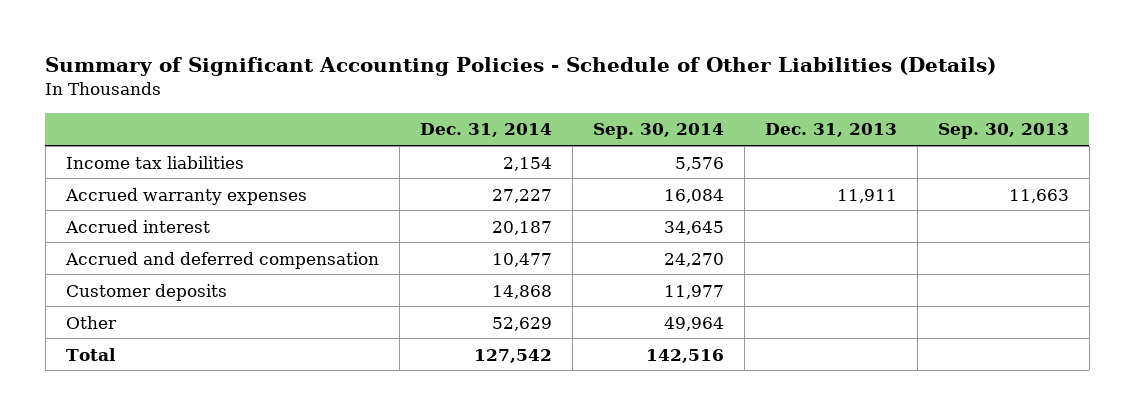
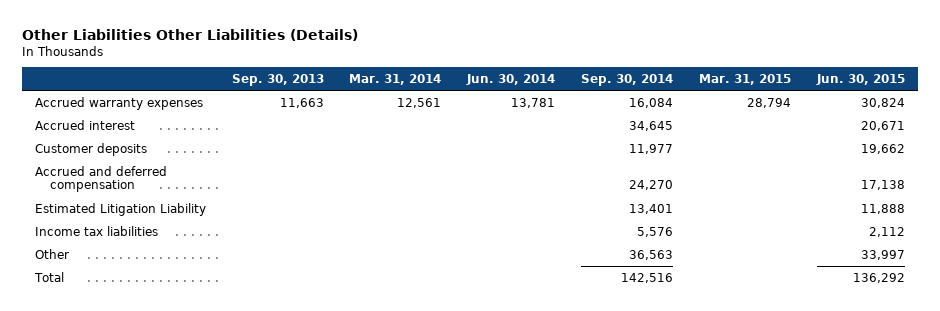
- Summary of Significant Accounting Policies - Schedule of Other Liabilities (Details)
+ Other Liabilities Other Liabilities (Details)
- | Dec. 31, 2014 | Sep. 30, 2014 | Dec. 31, 2013 | Sep. 30, 2013
+ | Sep. 30, 2013 | Mar. 31, 2014 | Jun. 30, 2014 | Sep. 30, 2014 | Mar. 31, 2015 | Jun. 30, 2015
- Other | 52,629 | 49,964 | |
moved down: Accrued and deferred compensation | | | | 24,270 | | 17,138
+ Estimated Litigation Liability | | | | 13,401 | | 11,888
moved down: Income tax liabilities | | | | 5,576 | | 2,112
+ Other | | | | 36,563 | | 33,997

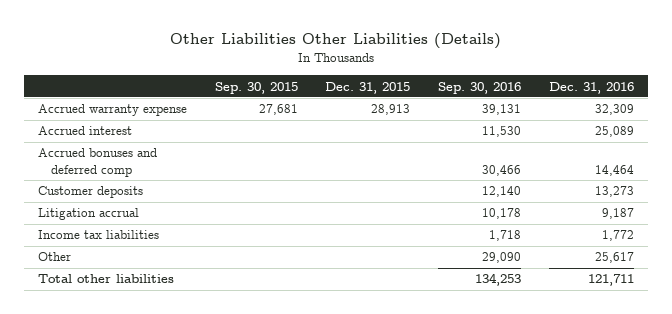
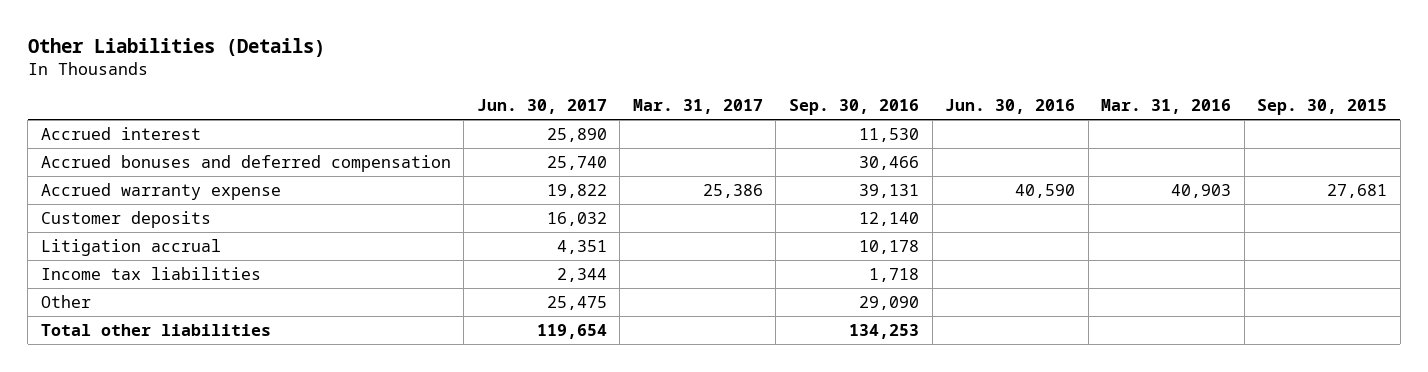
- Other Liabilities Other Liabilities (Details)
+ Other Liabilities (Details)
- | Sep. 30, 2015 | Dec. 31, 2015 | Sep. 30, 2016 | Dec. 31, 2016
+ | Jun. 30, 2017 | Mar. 31, 2017 | Sep. 30, 2016 | Jun. 30, 2016 | Mar. 31, 2016 | Sep. 30, 2015
- Accrued bonuses and deferred comp | | | 30,466 | 14,464
+ Accrued bonuses and deferred compensation | 25,740 | | 30,466 | | |
moved down: Accrued warranty expense | 19,822 | 25,386 | 39,131 | 40,590 | 40,903 | 27,681

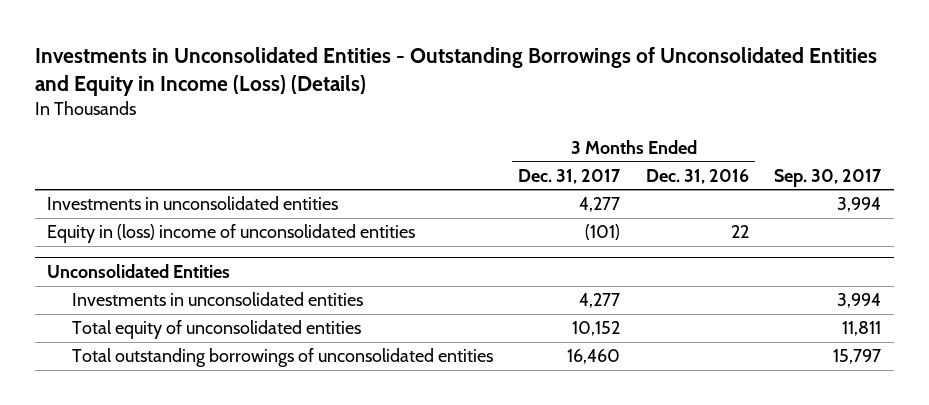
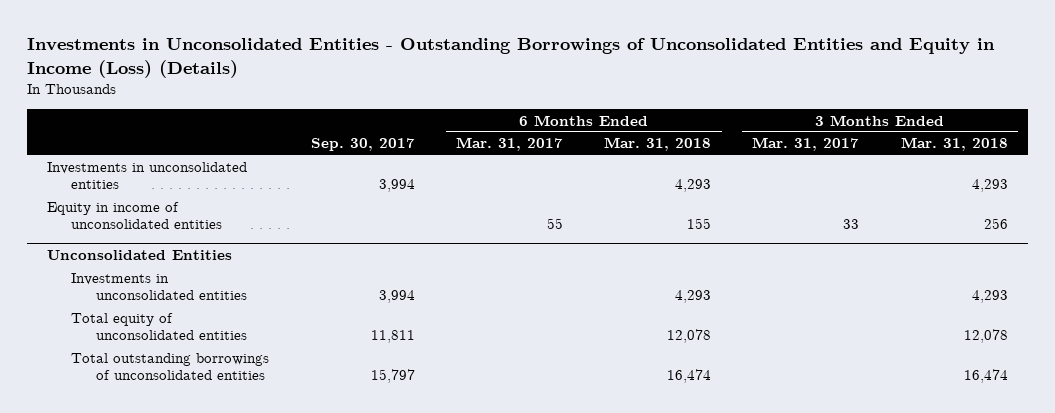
- | 3 Months Ended Dec. 31, 2017 | 3 Months Ended Dec. 31, 2016 | Sep. 30, 2017
+ | Sep. 30, 2017 | 6 Months Ended Mar. 31, 2017 | 6 Months Ended Mar. 31, 2018 | 3 Months Ended Mar. 31, 2017 | 3 Months Ended Mar. 31, 2018
- Equity in (loss) income of unconsolidated entities | (101) | 22 |
+ Equity in income of unconsolidated entities | | 55 | 155 | 33 | 256

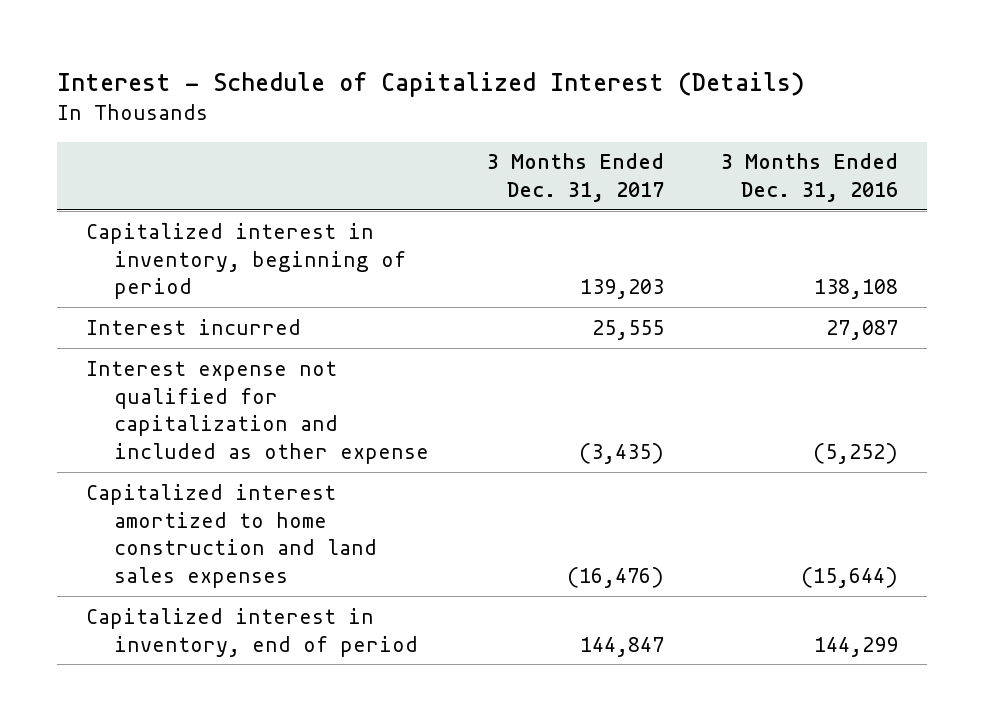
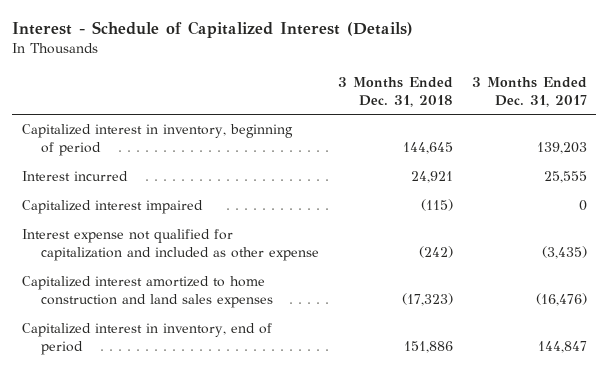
- | 3 Months Ended Dec. 31, 2017 | 3 Months Ended Dec. 31, 2016
+ | 3 Months Ended Dec. 31, 2018 | 3 Months Ended Dec. 31, 2017
+ Capitalized interest impaired | (115) | 0

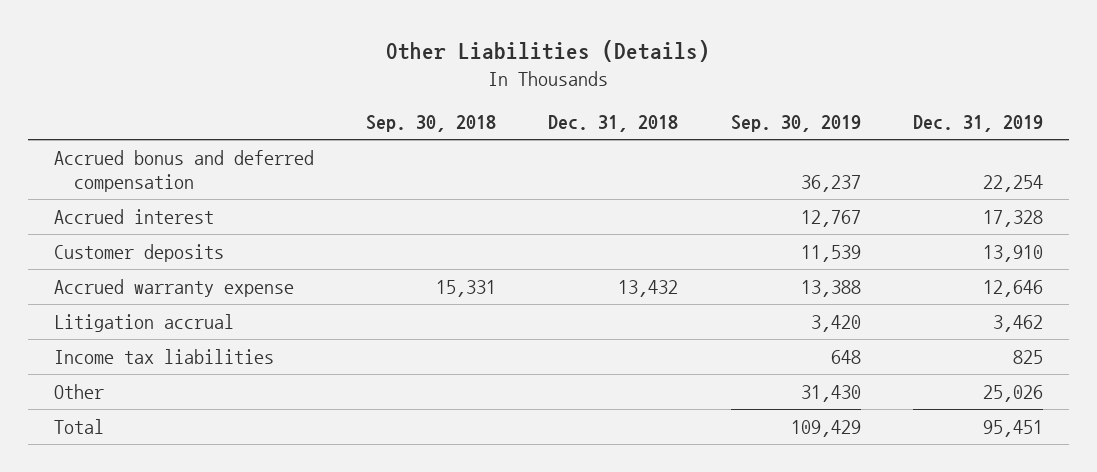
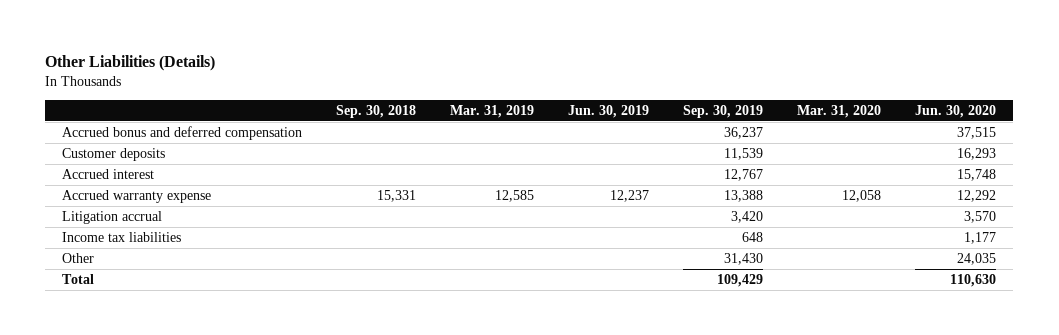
- | Sep. 30, 2018 | Dec. 31, 2018 | Sep. 30, 2019 | Dec. 31, 2019
+ | Sep. 30, 2018 | Mar. 31, 2019 | Jun. 30, 2019 | Sep. 30, 2019 | Mar. 31, 2020 | Jun. 30, 2020
moved down: Accrued interest | | | | 12,767 | | 15,748

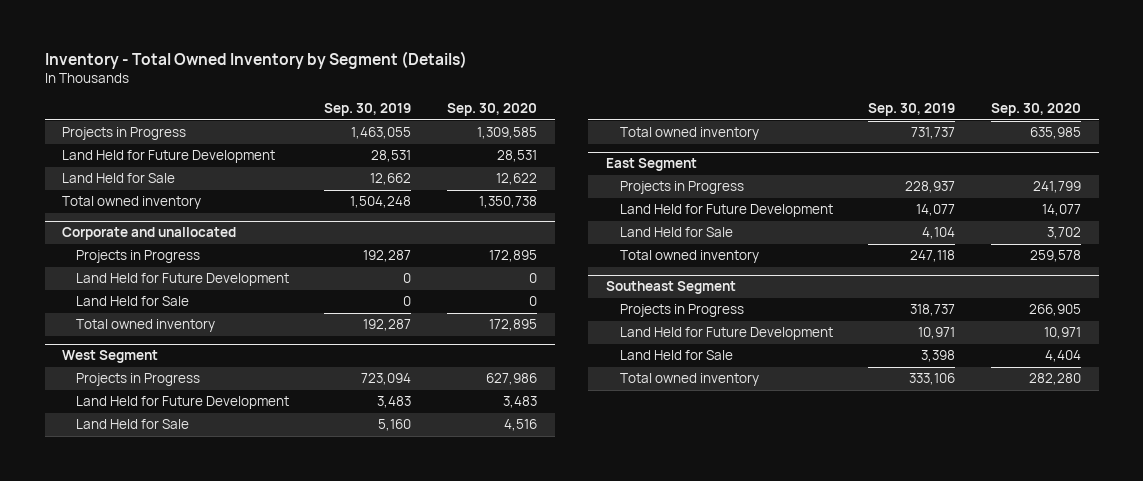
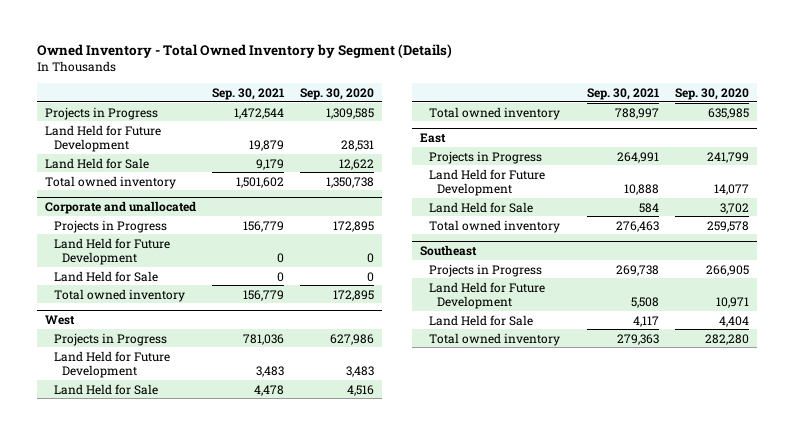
- Inventory - Total Owned Inventory by Segment (Details)
+ Owned Inventory - Total Owned Inventory by Segment (Details)
- | Sep. 30, 2019 | Sep. 30, 2020
+ | Sep. 30, 2021 | Sep. 30, 2020
- West Segment
+ West
- East Segment
+ East
- Southeast Segment
+ Southeast

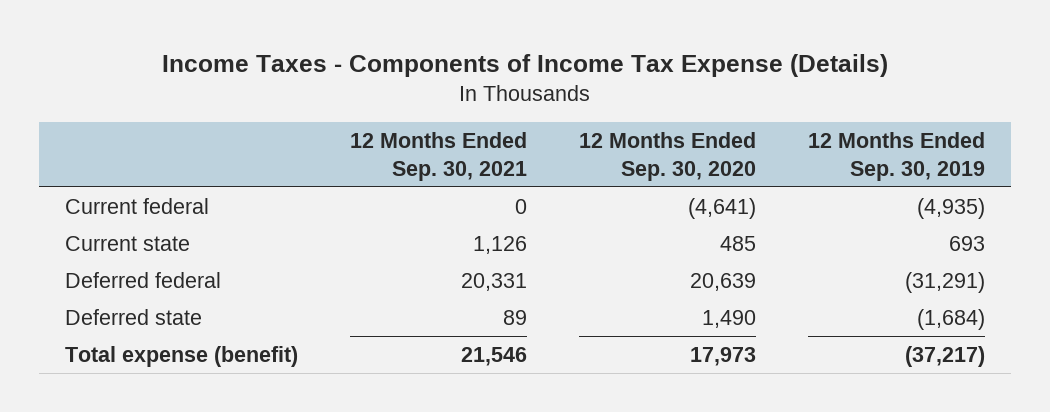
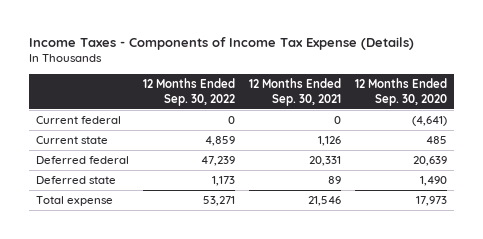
- | 12 Months Ended Sep. 30, 2021 | 12 Months Ended Sep. 30, 2020 | 12 Months Ended Sep. 30, 2019
+ | 12 Months Ended Sep. 30, 2022 | 12 Months Ended Sep. 30, 2021 | 12 Months Ended Sep. 30, 2020
- Total expense (benefit) | 21,546 | 17,973 | (37,217)
+ Total expense | 53,271 | 21,546 | 17,973

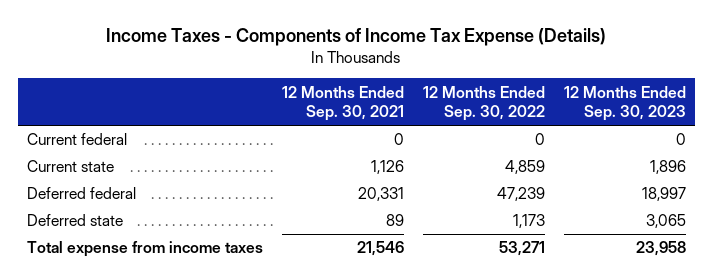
- | 12 Months Ended Sep. 30, 2022 | 12 Months Ended Sep. 30, 2021 | 12 Months Ended Sep. 30, 2020
+ | 12 Months Ended Sep. 30, 2021 | 12 Months Ended Sep. 30, 2022 | 12 Months Ended Sep. 30, 2023
- Total expense | 53,271 | 21,546 | 17,973
+ Total expense from income taxes | 21,546 | 53,271 | 23,958

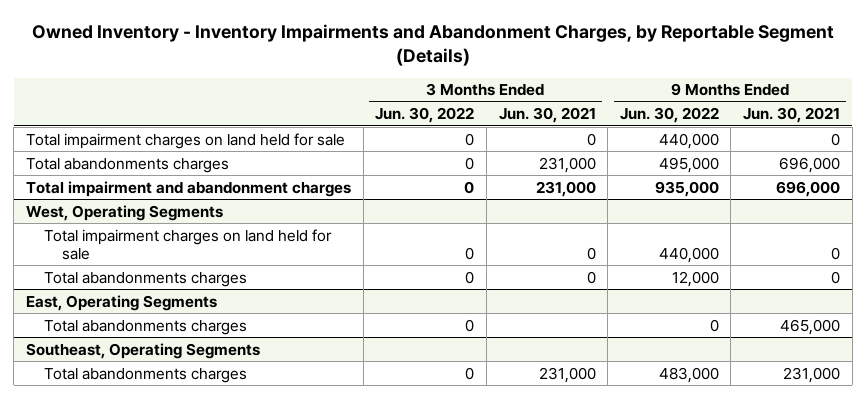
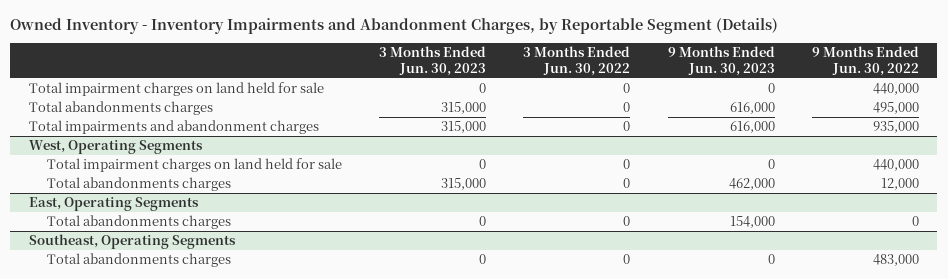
- | 3 Months Ended Jun. 30, 2022 | 3 Months Ended Jun. 30, 2021 | 9 Months Ended Jun. 30, 2022 | 9 Months Ended Jun. 30, 2021
+ | 3 Months Ended Jun. 30, 2023 | 3 Months Ended Jun. 30, 2022 | 9 Months Ended Jun. 30, 2023 | 9 Months Ended Jun. 30, 2022
- Total impairment and abandonment charges | 0 | 231,000 | 935,000 | 696,000
+ Total impairments and abandonment charges | 315,000 | 0 | 616,000 | 935,000

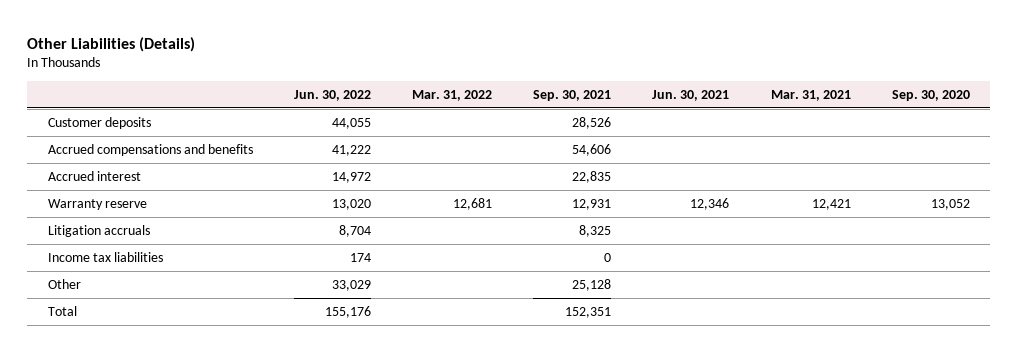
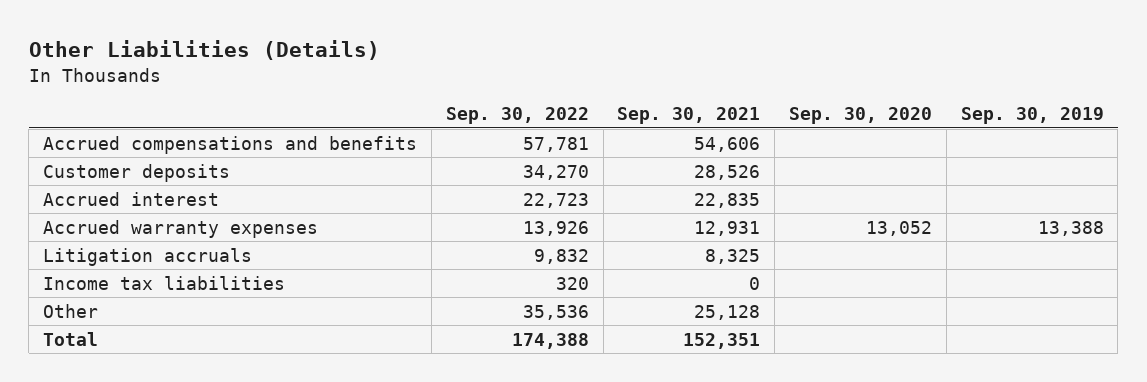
- | Jun. 30, 2022 | Mar. 31, 2022 | Sep. 30, 2021 | Jun. 30, 2021 | Mar. 31, 2021 | Sep. 30, 2020
+ | Sep. 30, 2022 | Sep. 30, 2021 | Sep. 30, 2020 | Sep. 30, 2019
moved down: Customer deposits | 34,270 | 28,526 | |
- Warranty reserve | 13,020 | 12,681 | 12,931 | 12,346 | 12,421 | 13,052
+ Accrued warranty expenses | 13,926 | 12,931 | 13,052 | 13,388

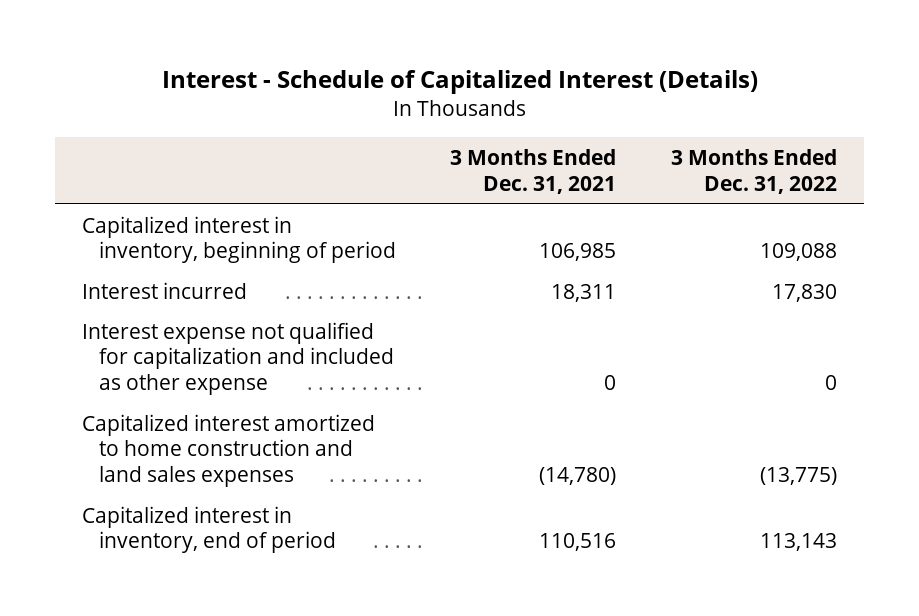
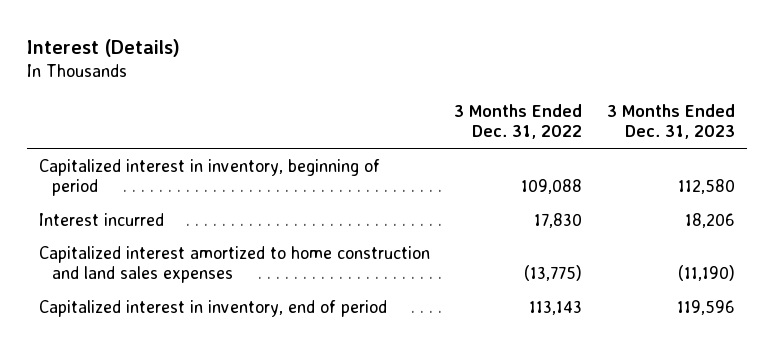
- Interest - Schedule of Capitalized Interest (Details)
+ Interest (Details)
- | 3 Months Ended Dec. 31, 2021 | 3 Months Ended Dec. 31, 2022
+ | 3 Months Ended Dec. 31, 2022 | 3 Months Ended Dec. 31, 2023
- Interest expense not qualified for capitalization and included as other expense | 0 | 0

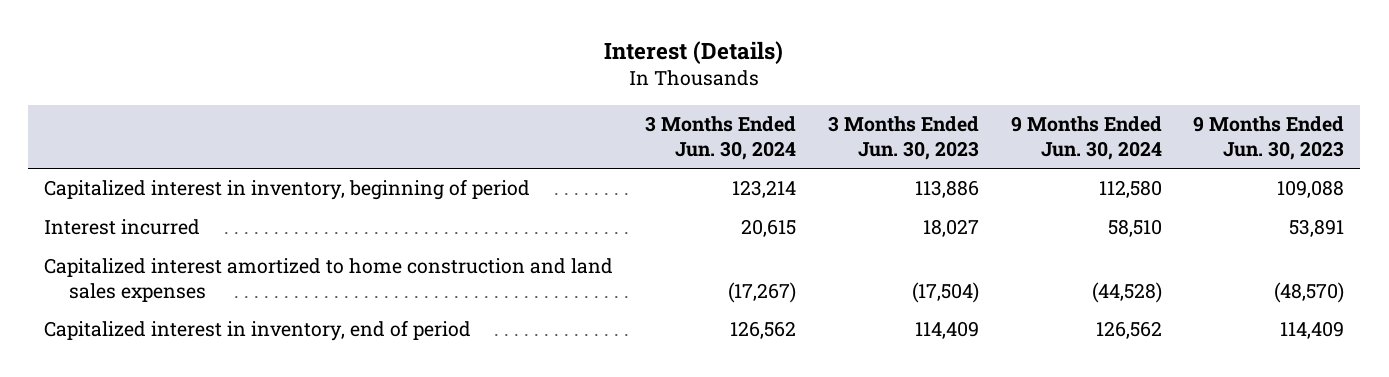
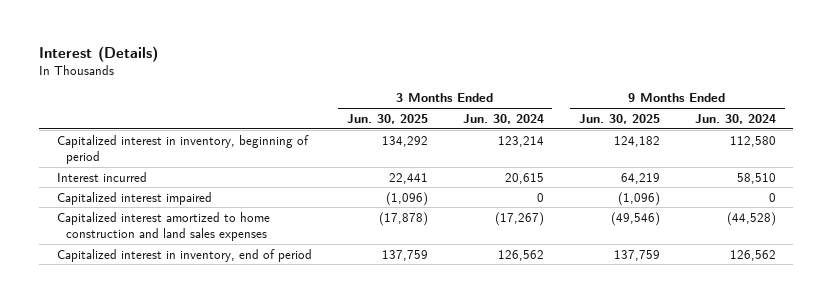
- | 3 Months Ended Jun. 30, 2024 | 3 Months Ended Jun. 30, 2023 | 9 Months Ended Jun. 30, 2024 | 9 Months Ended Jun. 30, 2023
+ | 3 Months Ended Jun. 30, 2025 | 3 Months Ended Jun. 30, 2024 | 9 Months Ended Jun. 30, 2025 | 9 Months Ended Jun. 30, 2024
+ Capitalized interest impaired | (1,096) | 0 | (1,096) | 0

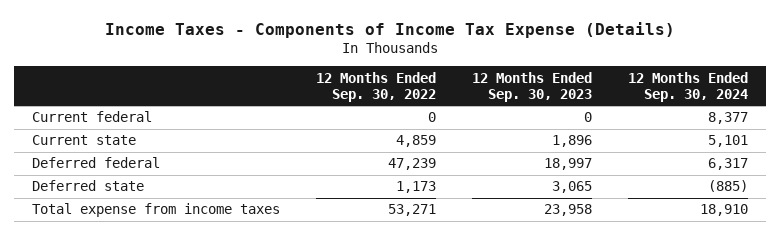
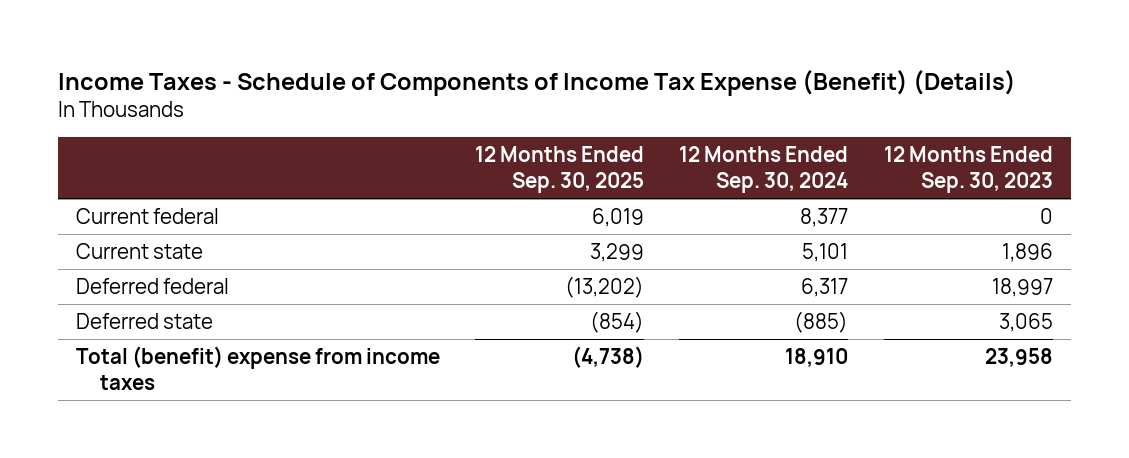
- Income Taxes - Components of Income Tax Expense (Details)
+ Income Taxes - Schedule of Components of Income Tax Expense (Benefit) (Details)
- | 12 Months Ended Sep. 30, 2022 | 12 Months Ended Sep. 30, 2023 | 12 Months Ended Sep. 30, 2024
+ | 12 Months Ended Sep. 30, 2025 | 12 Months Ended Sep. 30, 2024 | 12 Months Ended Sep. 30, 2023
- Total expense from income taxes | 53,271 | 23,958 | 18,910
+ Total (benefit) expense from income taxes | (4,738) | 18,910 | 23,958

